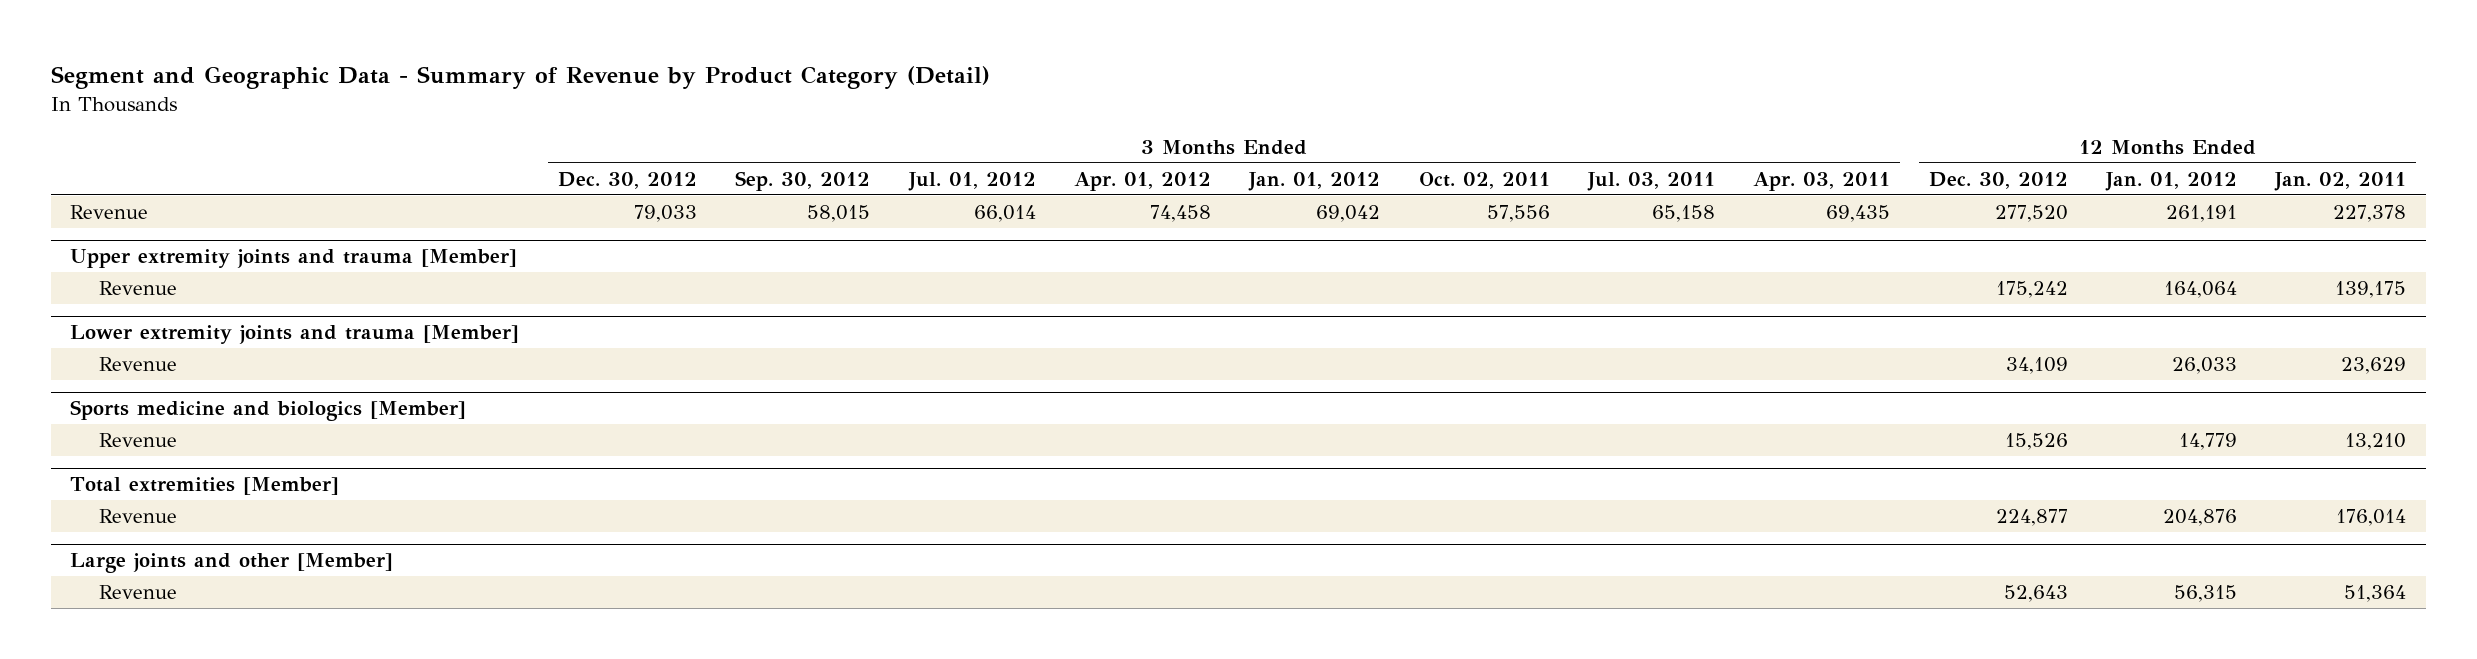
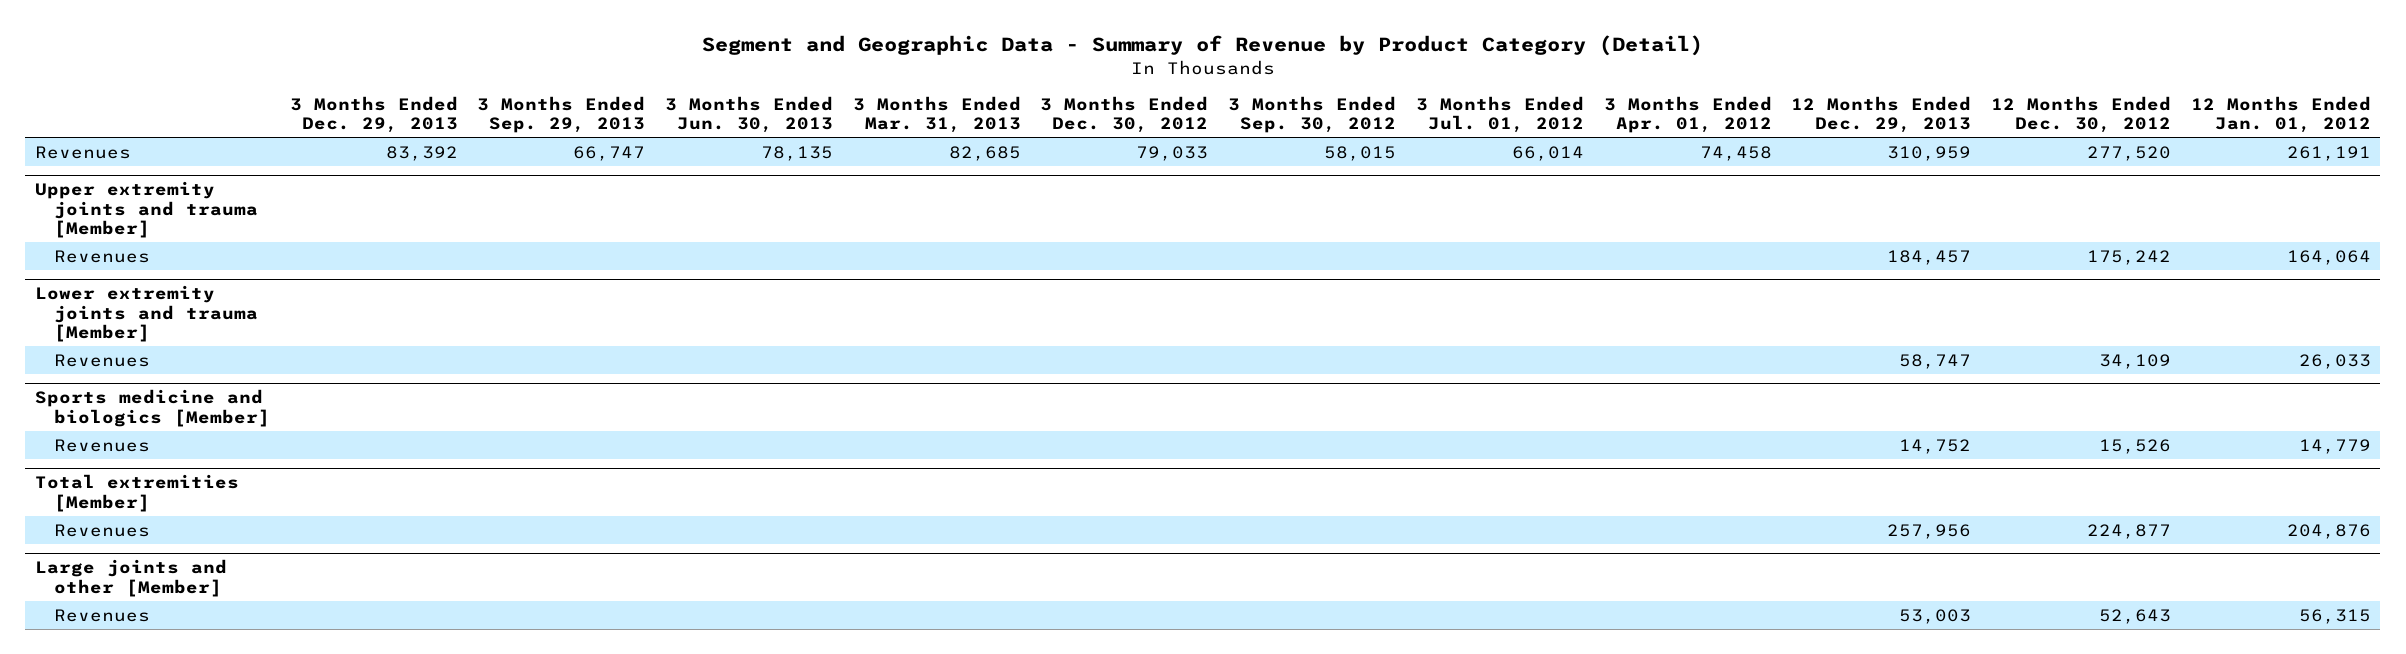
- | 3 Months Ended Dec. 30, 2012 | 3 Months Ended Sep. 30, 2012 | 3 Months Ended Jul. 01, 2012 | 3 Months Ended Apr. 01, 2012 | 3 Months Ended Jan. 01, 2012 | 3 Months Ended Oct. 02, 2011 | 3 Months Ended Jul. 03, 2011 | 3 Months Ended Apr. 03, 2011 | 12 Months Ended Dec. 30, 2012 | 12 Months Ended Jan. 01, 2012 | 12 Months Ended Jan. 02, 2011
+ | 3 Months Ended Dec. 29, 2013 | 3 Months Ended Sep. 29, 2013 | 3 Months Ended Jun. 30, 2013 | 3 Months Ended Mar. 31, 2013 | 3 Months Ended Dec. 30, 2012 | 3 Months Ended Sep. 30, 2012 | 3 Months Ended Jul. 01, 2012 | 3 Months Ended Apr. 01, 2012 | 12 Months Ended Dec. 29, 2013 | 12 Months Ended Dec. 30, 2012 | 12 Months Ended Jan. 01, 2012
- Revenue | 79,033 | 58,015 | 66,014 | 74,458 | 69,042 | 57,556 | 65,158 | 69,435 | 277,520 | 261,191 | 227,378
+ Revenues | 83,392 | 66,747 | 78,135 | 82,685 | 79,033 | 58,015 | 66,014 | 74,458 | 310,959 | 277,520 | 261,191
@ Upper extremity joints and trauma [Member]
- Revenue | | | | | | | | | 175,242 | 164,064 | 139,175
+ Revenues | | | | | | | | | 184,457 | 175,242 | 164,064
@ Lower extremity joints and trauma [Member]
- Revenue | | | | | | | | | 34,109 | 26,033 | 23,629
+ Revenues | | | | | | | | | 58,747 | 34,109 | 26,033
@ Sports medicine and biologics [Member]
- Revenue | | | | | | | | | 15,526 | 14,779 | 13,210
+ Revenues | | | | | | | | | 14,752 | 15,526 | 14,779
@ Total extremities [Member]
- Revenue | | | | | | | | | 224,877 | 204,876 | 176,014
+ Revenues | | | | | | | | | 257,956 | 224,877 | 204,876
@ Large joints and other [Member]
- Revenue | | | | | | | | | 52,643 | 56,315 | 51,364
+ Revenues | | | | | | | | | 53,003 | 52,643 | 56,315

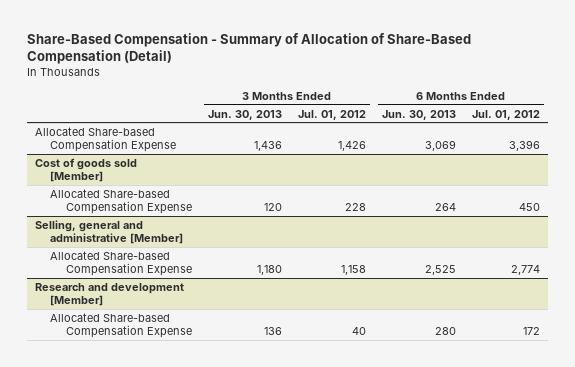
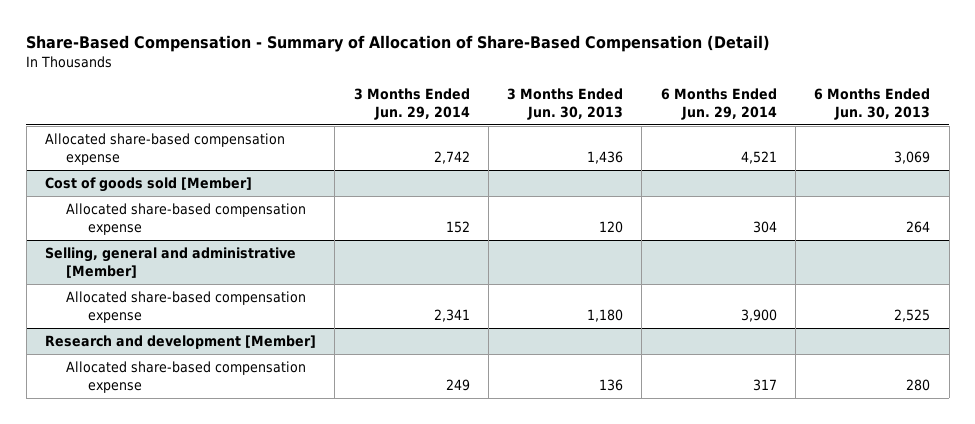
- | 3 Months Ended Jun. 30, 2013 | 3 Months Ended Jul. 01, 2012 | 6 Months Ended Jun. 30, 2013 | 6 Months Ended Jul. 01, 2012
+ | 3 Months Ended Jun. 29, 2014 | 3 Months Ended Jun. 30, 2013 | 6 Months Ended Jun. 29, 2014 | 6 Months Ended Jun. 30, 2013
- Allocated Share-based Compensation Expense | 1,436 | 1,426 | 3,069 | 3,396
+ Allocated share-based compensation expense | 2,742 | 1,436 | 4,521 | 3,069
@ Cost of goods sold [Member]
- Allocated Share-based Compensation Expense | 120 | 228 | 264 | 450
+ Allocated share-based compensation expense | 152 | 120 | 304 | 264
@ Selling, general and administrative [Member]
- Allocated Share-based Compensation Expense | 1,180 | 1,158 | 2,525 | 2,774
+ Allocated share-based compensation expense | 2,341 | 1,180 | 3,900 | 2,525
@ Research and development [Member]
- Allocated Share-based Compensation Expense | 136 | 40 | 280 | 172
+ Allocated share-based compensation expense | 249 | 136 | 317 | 280

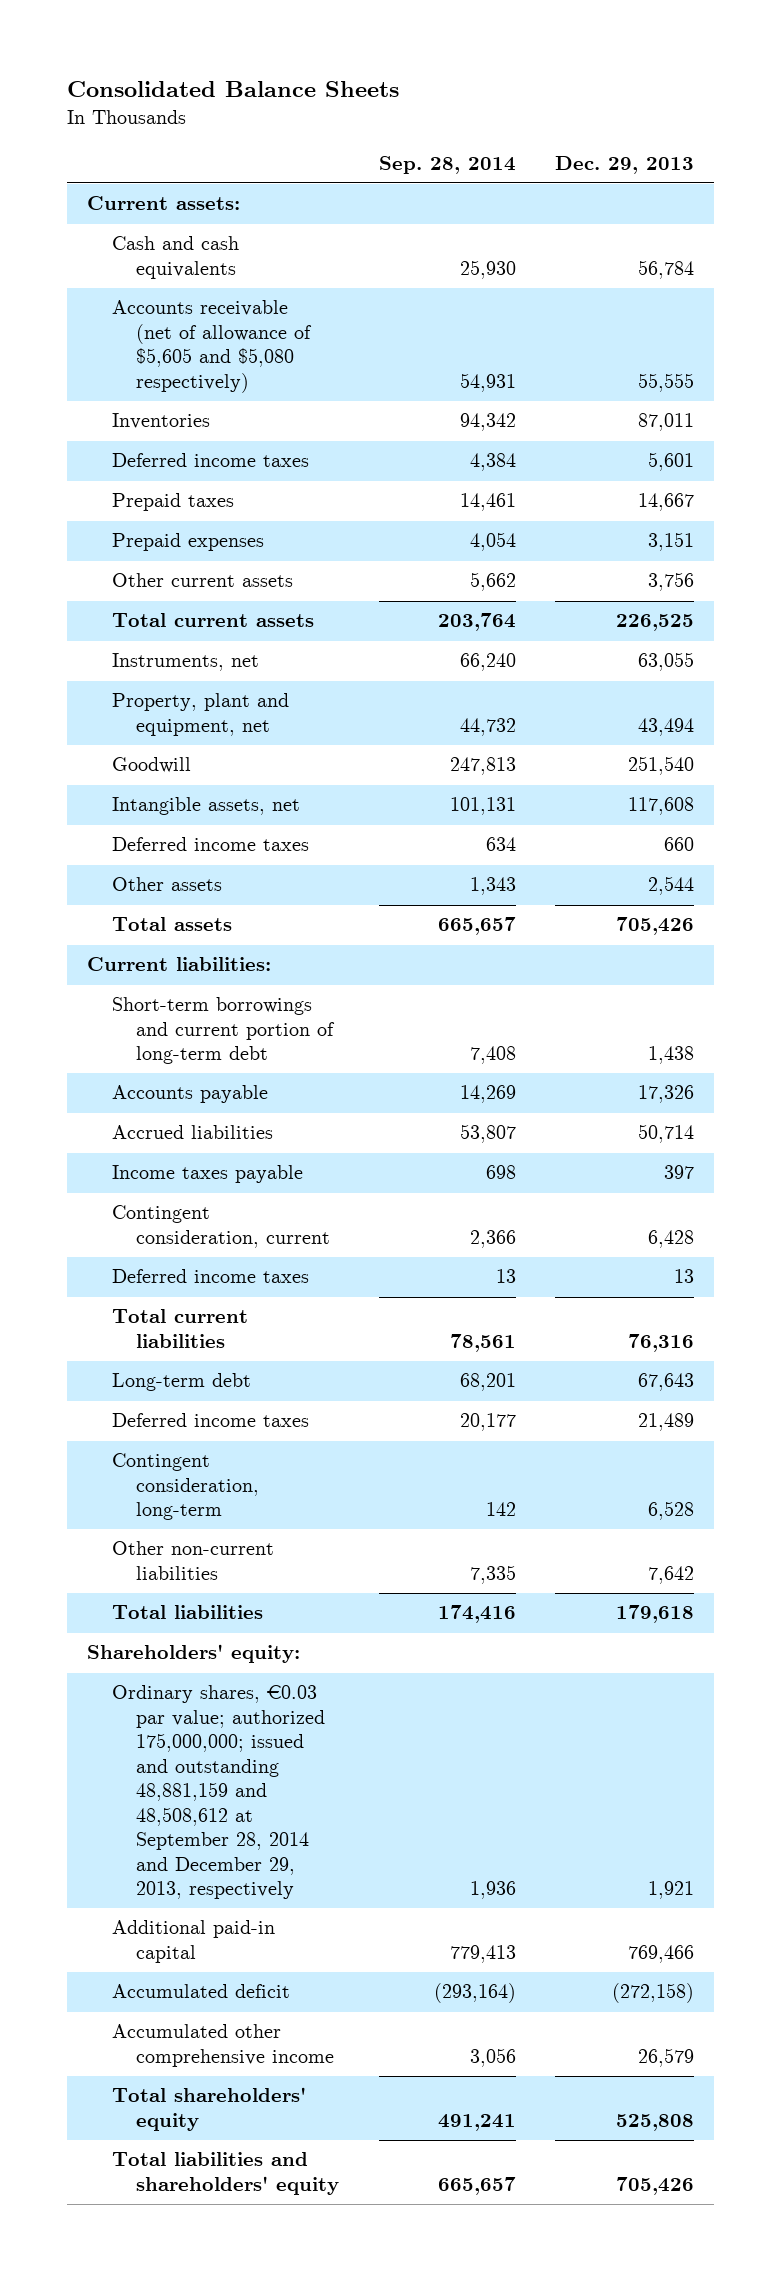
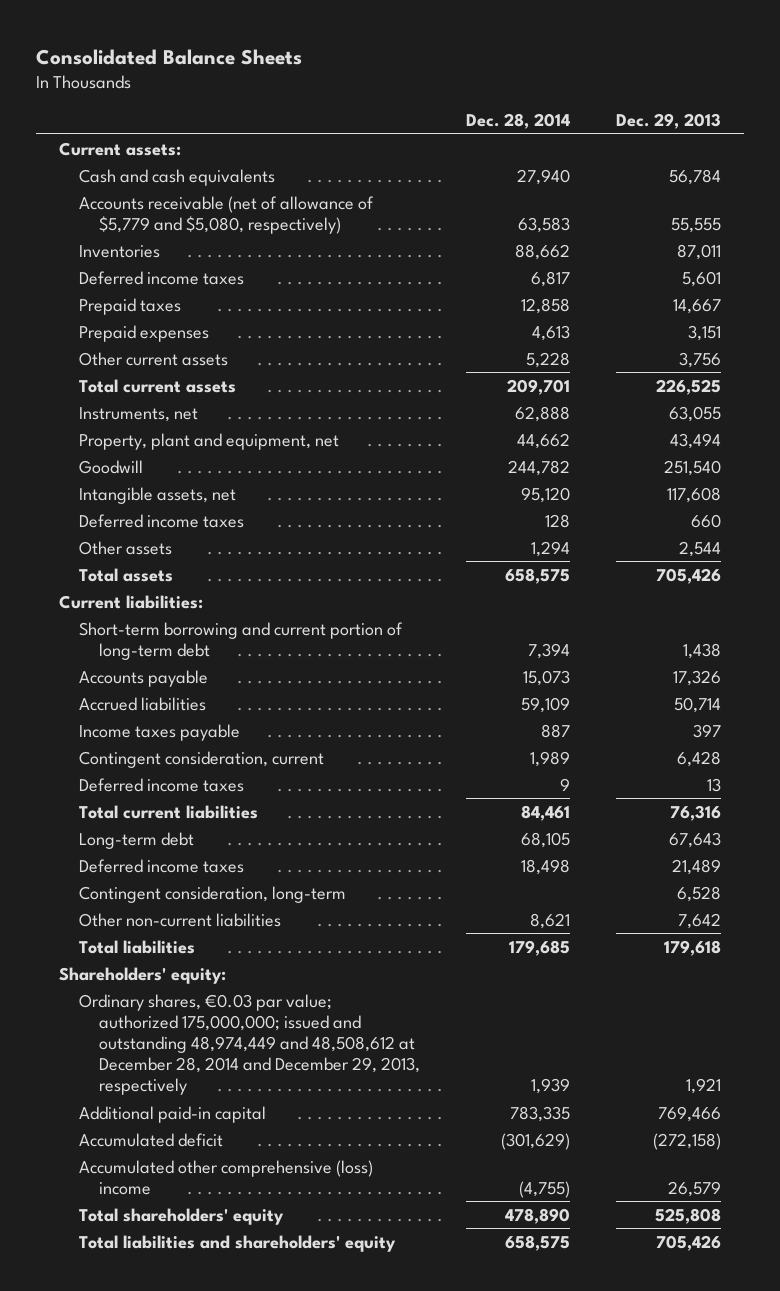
- | Sep. 28, 2014 | Dec. 29, 2013
+ | Dec. 28, 2014 | Dec. 29, 2013
- Accounts receivable (net of allowance of $5,605 and $5,080 respectively) | 54,931 | 55,555
+ Accounts receivable (net of allowance of $5,779 and $5,080, respectively) | 63,583 | 55,555
- Short-term borrowings and current portion of long-term debt | 7,408 | 1,438
+ Short-term borrowing and current portion of long-term debt | 7,394 | 1,438
- Ordinary shares, €0.03 par value; authorized 175,000,000; issued and outstanding 48,881,159 and 48,508,612 at September 28, 2014 and December 29, 2013, respectively | 1,936 | 1,921
+ Ordinary shares, €0.03 par value; authorized 175,000,000; issued and outstanding 48,974,449 and 48,508,612 at December 28, 2014 and December 29, 2013, respectively | 1,939 | 1,921
- Accumulated other comprehensive income | 3,056 | 26,579
+ Accumulated other comprehensive (loss) income | (4,755) | 26,579

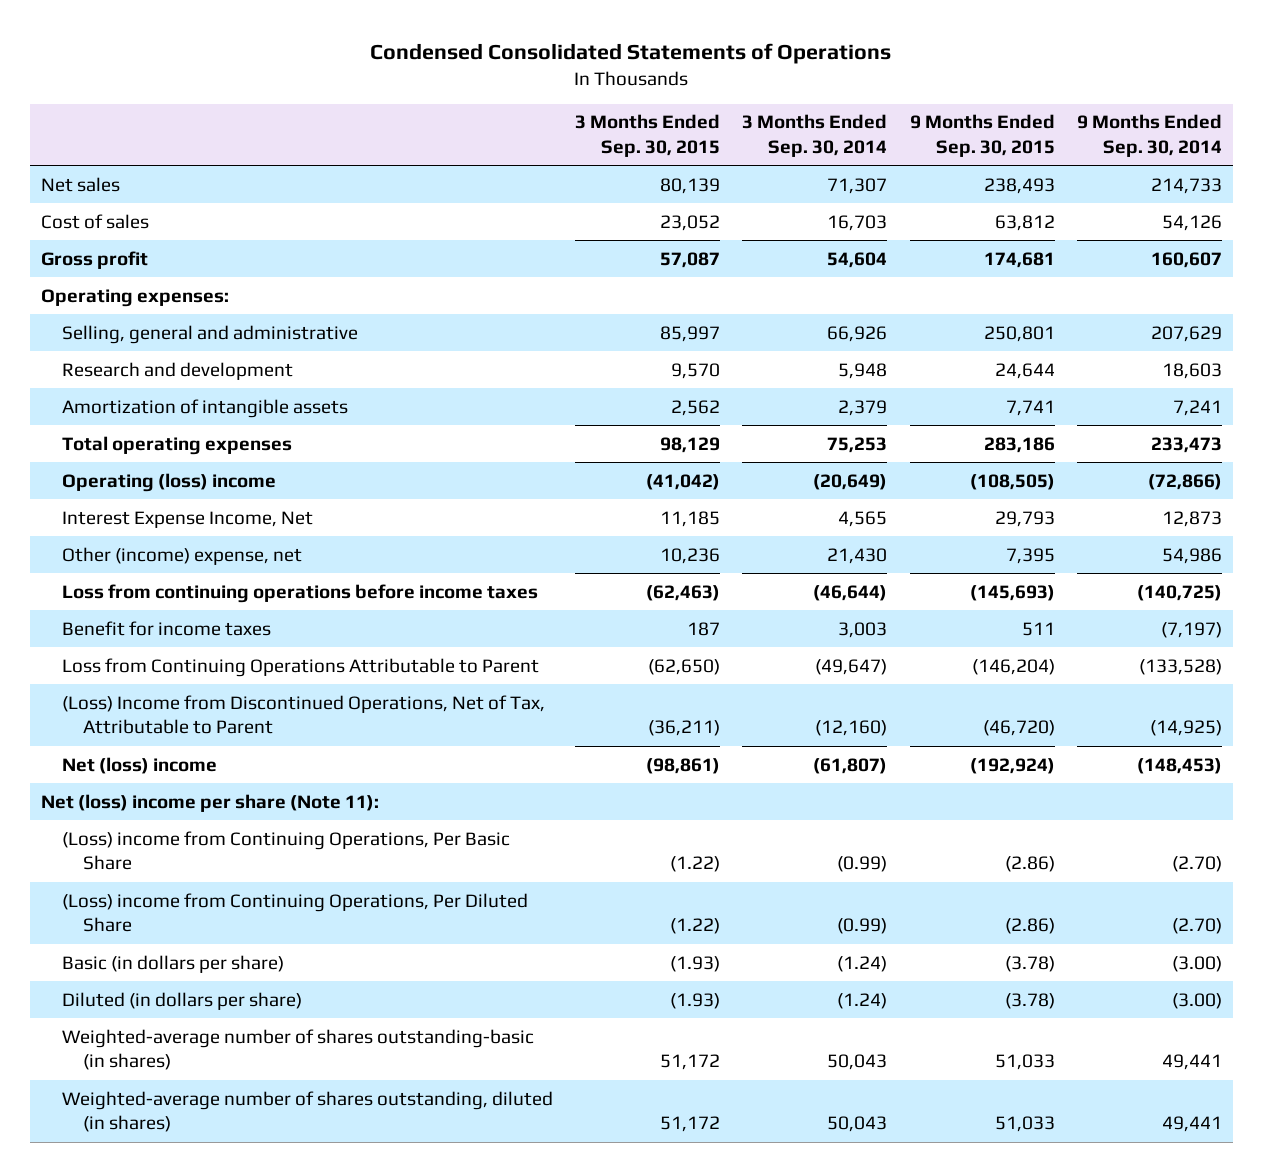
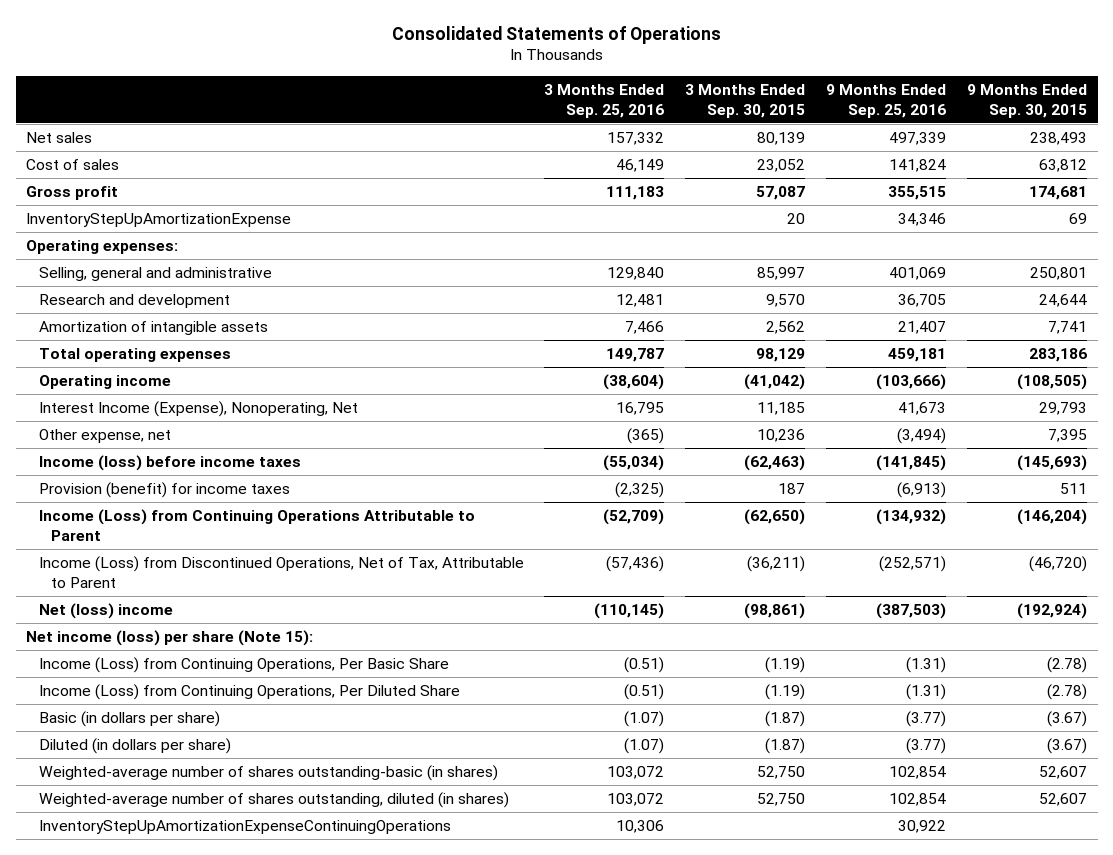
- Condensed Consolidated Statements of Operations
+ Consolidated Statements of Operations
- | 3 Months Ended Sep. 30, 2015 | 3 Months Ended Sep. 30, 2014 | 9 Months Ended Sep. 30, 2015 | 9 Months Ended Sep. 30, 2014
+ | 3 Months Ended Sep. 25, 2016 | 3 Months Ended Sep. 30, 2015 | 9 Months Ended Sep. 25, 2016 | 9 Months Ended Sep. 30, 2015
+ InventoryStepUpAmortizationExpense | | 20 | 34,346 | 69
- Operating (loss) income | (41,042) | (20,649) | (108,505) | (72,866)
- Interest Expense Income, Net | 11,185 | 4,565 | 29,793 | 12,873
- Other (income) expense, net | 10,236 | 21,430 | 7,395 | 54,986
- Loss from continuing operations before income taxes | (62,463) | (46,644) | (145,693) | (140,725)
- Benefit for income taxes | 187 | 3,003 | 511 | (7,197)
- Loss from Continuing Operations Attributable to Parent | (62,650) | (49,647) | (146,204) | (133,528)
- (Loss) Income from Discontinued Operations, Net of Tax, Attributable to Parent | (36,211) | (12,160) | (46,720) | (14,925)
+ Operating income | (38,604) | (41,042) | (103,666) | (108,505)
+ Interest Income (Expense), Nonoperating, Net | 16,795 | 11,185 | 41,673 | 29,793
+ Other expense, net | (365) | 10,236 | (3,494) | 7,395
+ Income (loss) before income taxes | (55,034) | (62,463) | (141,845) | (145,693)
+ Provision (benefit) for income taxes | (2,325) | 187 | (6,913) | 511
+ Income (Loss) from Continuing Operations Attributable to Parent | (52,709) | (62,650) | (134,932) | (146,204)
+ Income (Loss) from Discontinued Operations, Net of Tax, Attributable to Parent | (57,436) | (36,211) | (252,571) | (46,720)
- Net (loss) income per share (Note 11):
- (Loss) income from Continuing Operations, Per Basic Share | (1.22) | (0.99) | (2.86) | (2.70)
- (Loss) income from Continuing Operations, Per Diluted Share | (1.22) | (0.99) | (2.86) | (2.70)
- Basic (in dollars per share) | (1.93) | (1.24) | (3.78) | (3.00)
- Diluted (in dollars per share) | (1.93) | (1.24) | (3.78) | (3.00)
- Weighted-average number of shares outstanding-basic (in shares) | 51,172 | 50,043 | 51,033 | 49,441
- Weighted-average number of shares outstanding, diluted (in shares) | 51,172 | 50,043 | 51,033 | 49,441
+ Net income (loss) per share (Note 15):
+ Income (Loss) from Continuing Operations, Per Basic Share | (0.51) | (1.19) | (1.31) | (2.78)
+ Income (Loss) from Continuing Operations, Per Diluted Share | (0.51) | (1.19) | (1.31) | (2.78)
+ Basic (in dollars per share) | (1.07) | (1.87) | (3.77) | (3.67)
+ Diluted (in dollars per share) | (1.07) | (1.87) | (3.77) | (3.67)
+ Weighted-average number of shares outstanding-basic (in shares) | 103,072 | 52,750 | 102,854 | 52,607
+ Weighted-average number of shares outstanding, diluted (in shares) | 103,072 | 52,750 | 102,854 | 52,607
+ InventoryStepUpAmortizationExpenseContinuingOperations | 10,306 | | 30,922 |

